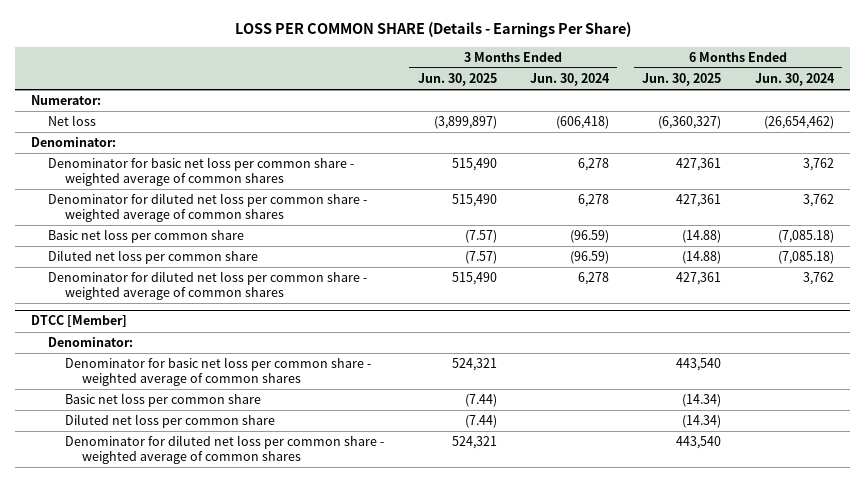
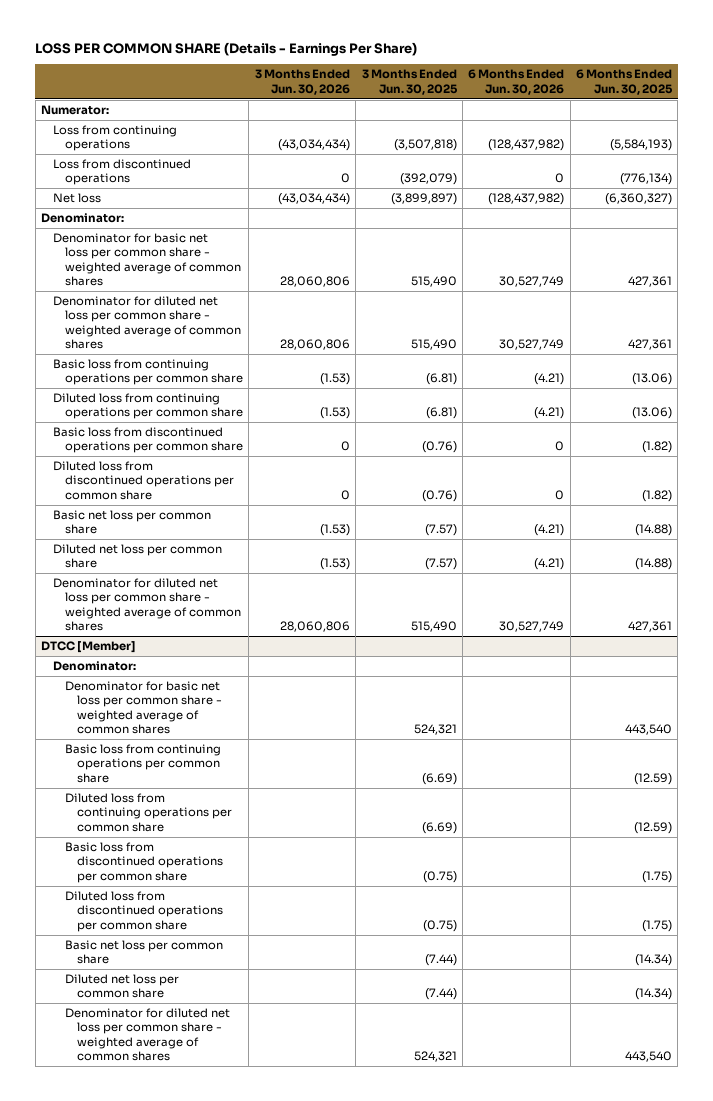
- | 3 Months Ended Jun. 30, 2025 | 3 Months Ended Jun. 30, 2024 | 6 Months Ended Jun. 30, 2025 | 6 Months Ended Jun. 30, 2024
+ | 3 Months Ended Jun. 30, 2026 | 3 Months Ended Jun. 30, 2025 | 6 Months Ended Jun. 30, 2026 | 6 Months Ended Jun. 30, 2025
+ Loss from continuing operations | (43,034,434) | (3,507,818) | (128,437,982) | (5,584,193)
+ Loss from discontinued operations | 0 | (392,079) | 0 | (776,134)
+ Basic loss from continuing operations per common share | (1.53) | (6.81) | (4.21) | (13.06)
+ Diluted loss from continuing operations per common share | (1.53) | (6.81) | (4.21) | (13.06)
+ Basic loss from discontinued operations per common share | 0 | (0.76) | 0 | (1.82)
+ Diluted loss from discontinued operations per common share | 0 | (0.76) | 0 | (1.82)
@ DTCC [Member]
+ Basic loss from continuing operations per common share | | (6.69) | | (12.59)
+ Diluted loss from continuing operations per common share | | (6.69) | | (12.59)
+ Basic loss from discontinued operations per common share | | (0.75) | | (1.75)
+ Diluted loss from discontinued operations per common share | | (0.75) | | (1.75)

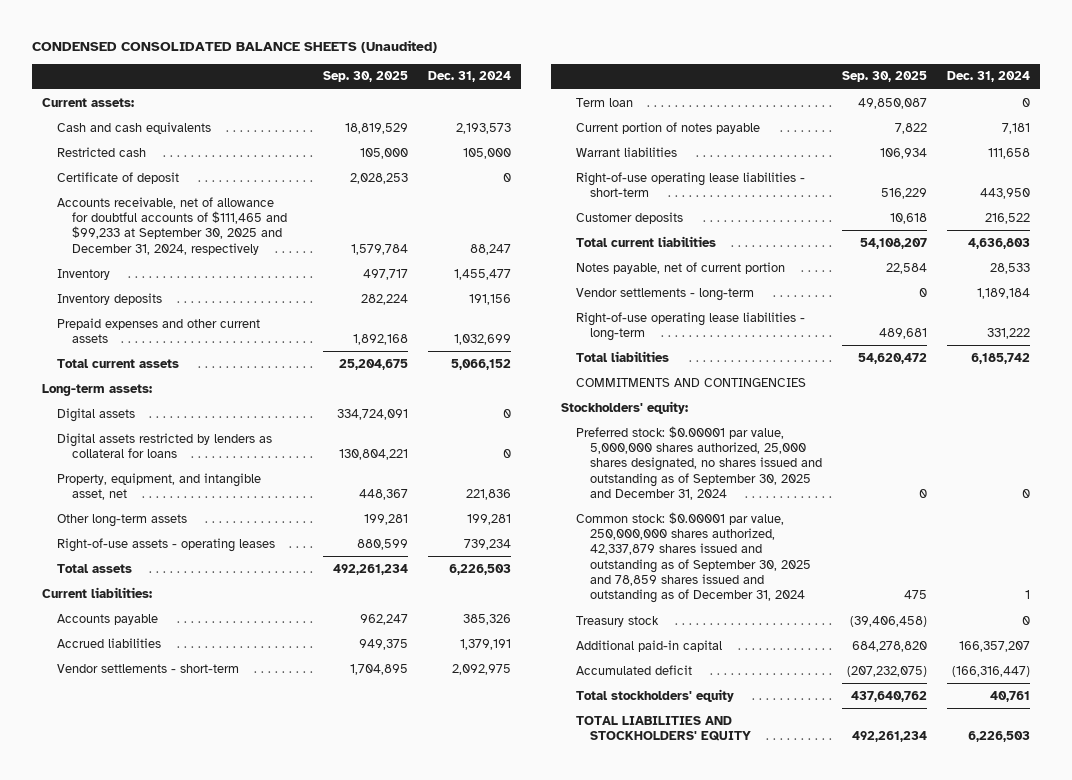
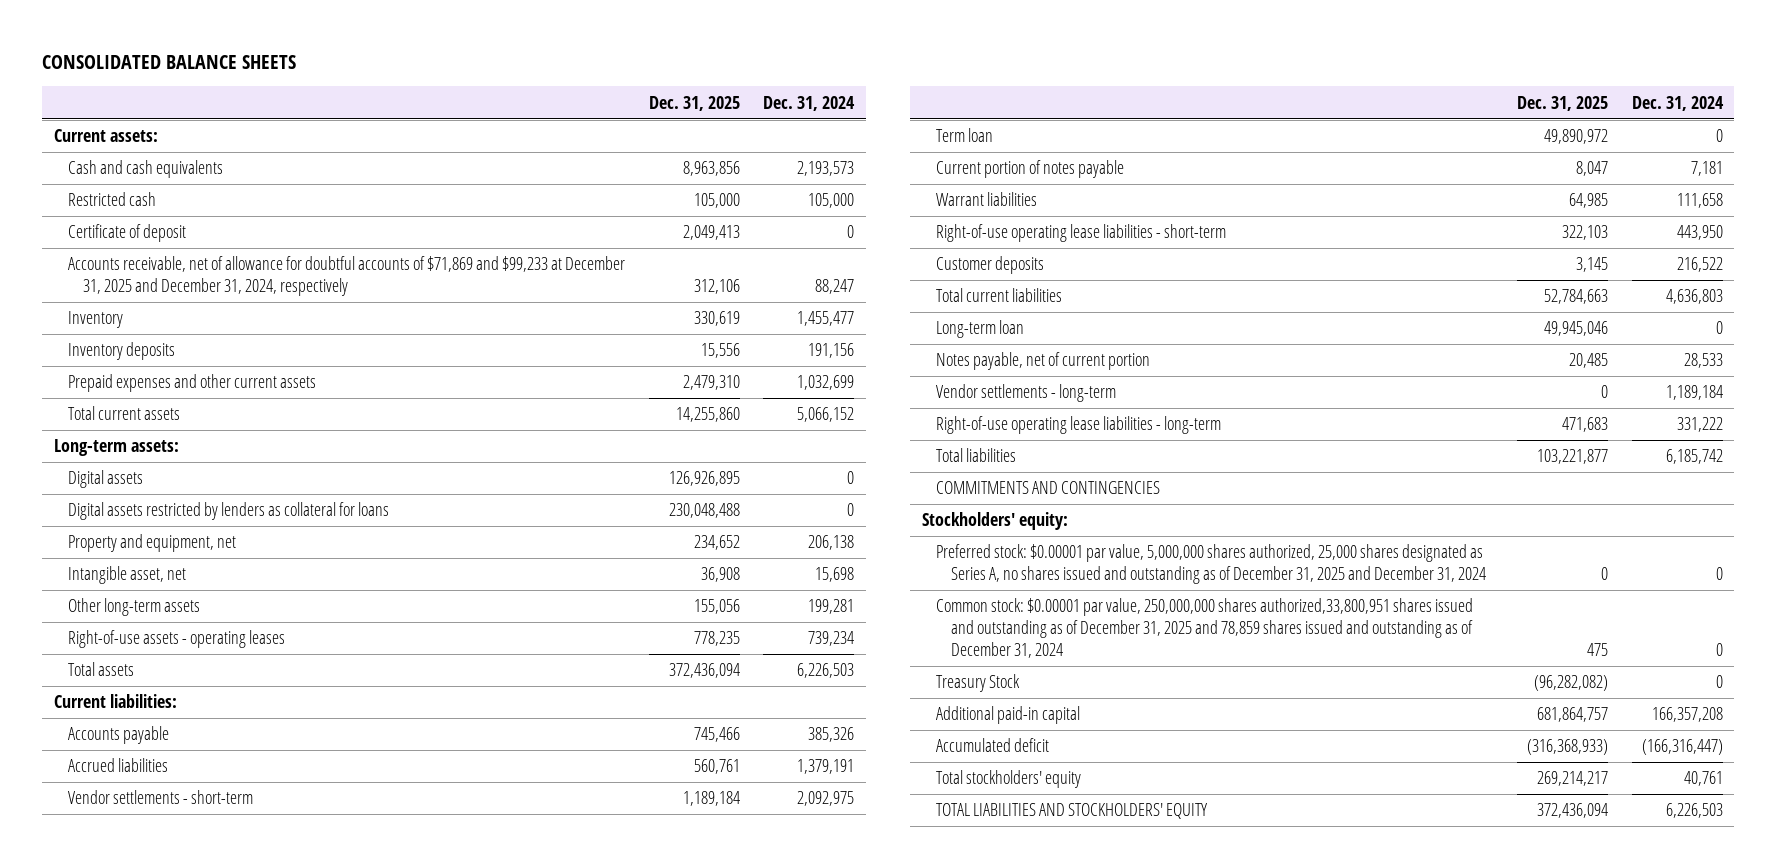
- CONDENSED CONSOLIDATED BALANCE SHEETS (Unaudited)
+ CONSOLIDATED BALANCE SHEETS
- | Sep. 30, 2025 | Dec. 31, 2024
+ | Dec. 31, 2025 | Dec. 31, 2024
- Accounts receivable, net of allowance for doubtful accounts of $111,465 and $99,233 at September 30, 2025 and December 31, 2024, respectively | 1,579,784 | 88,247
+ Accounts receivable, net of allowance for doubtful accounts of $71,869 and $99,233 at December 31, 2025 and December 31, 2024, respectively | 312,106 | 88,247
- Property, equipment, and intangible asset, net | 448,367 | 221,836
+ Property and equipment, net | 234,652 | 206,138
+ Intangible asset, net | 36,908 | 15,698
+ Long-term loan | 49,945,046 | 0
- Preferred stock: $0.00001 par value, 5,000,000 shares authorized, 25,000 shares designated, no shares issued and outstanding as of September 30, 2025 and December 31, 2024 | 0 | 0
- Common stock: $0.00001 par value, 250,000,000 shares authorized, 42,337,879 shares issued and outstanding as of September 30, 2025 and 78,859 shares issued and outstanding as of December 31, 2024 | 475 | 1
- Treasury stock | (39,406,458) | 0
- Additional paid-in capital | 684,278,820 | 166,357,207
+ Preferred stock: $0.00001 par value, 5,000,000 shares authorized, 25,000 shares designated as Series A, no shares issued and outstanding as of December 31, 2025 and December 31, 2024 | 0 | 0
+ Common stock: $0.00001 par value, 250,000,000 shares authorized,33,800,951 shares issued and outstanding as of December 31, 2025 and 78,859 shares issued and outstanding as of December 31, 2024 | 475 | 0
+ Treasury Stock | (96,282,082) | 0
+ Additional paid-in capital | 681,864,757 | 166,357,208

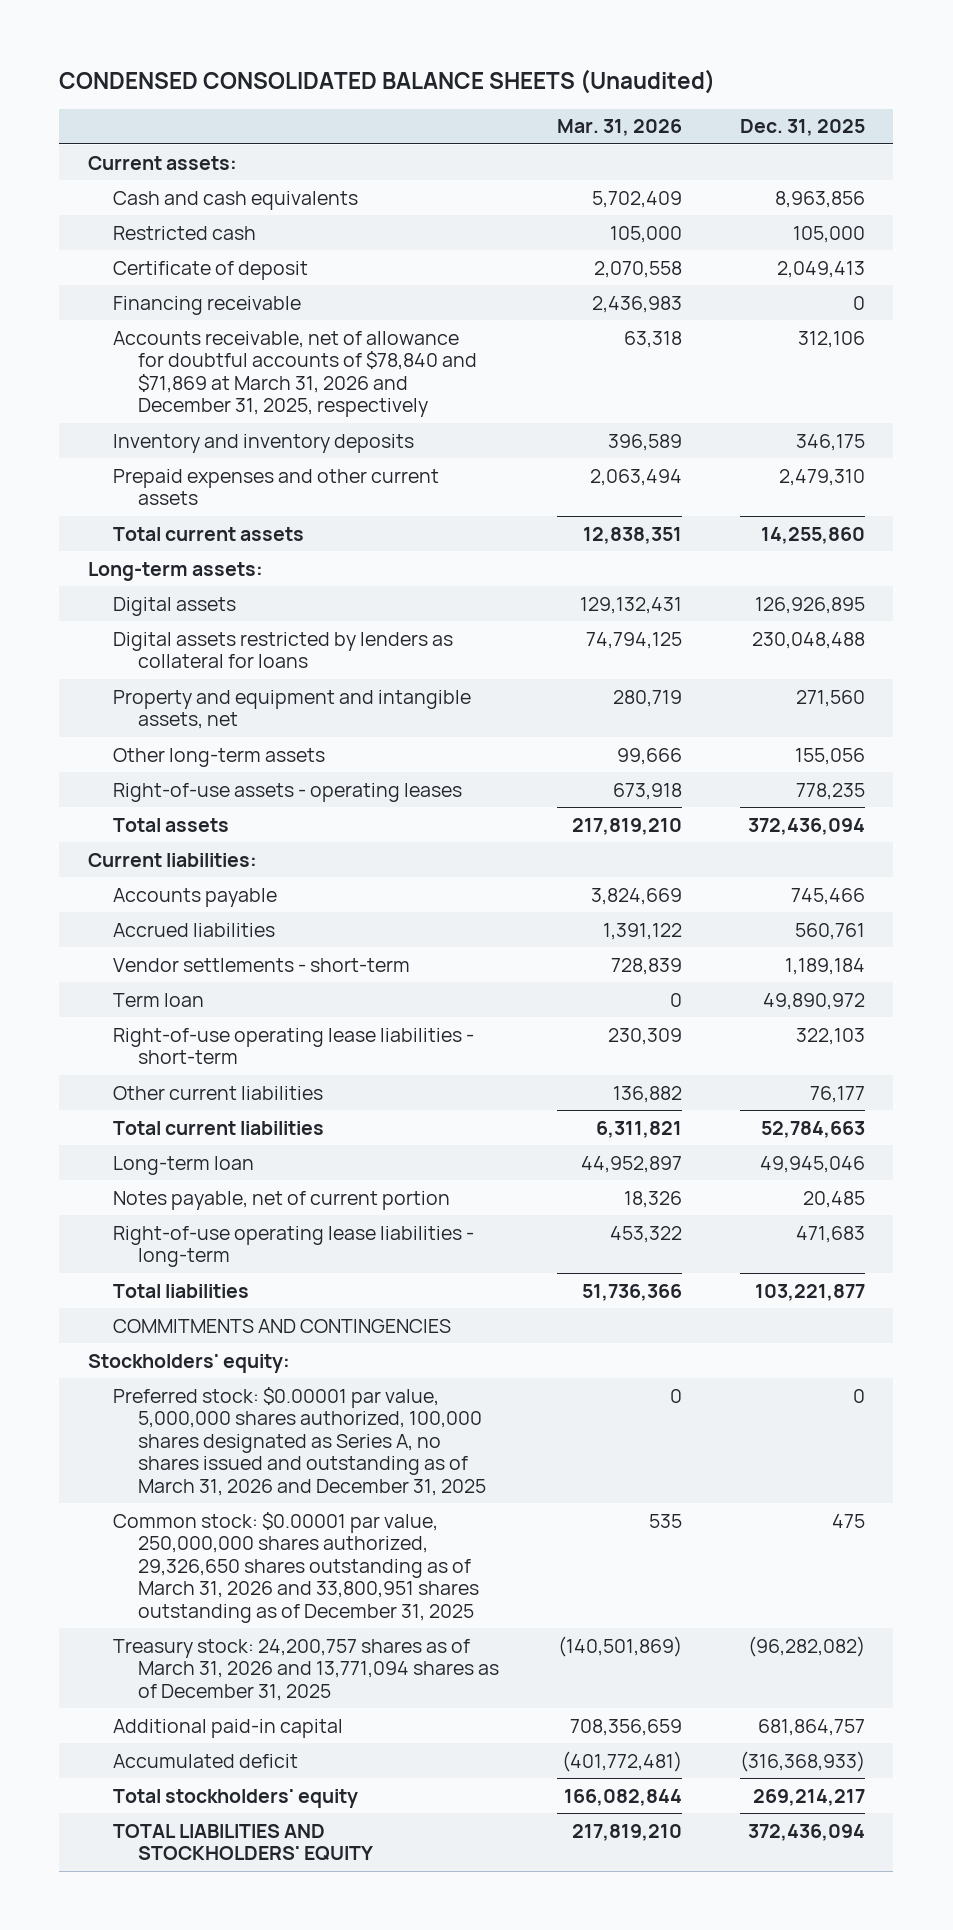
- CONSOLIDATED BALANCE SHEETS
+ CONDENSED CONSOLIDATED BALANCE SHEETS (Unaudited)
- | Dec. 31, 2025 | Dec. 31, 2024
+ | Mar. 31, 2026 | Dec. 31, 2025
- Accounts receivable, net of allowance for doubtful accounts of $71,869 and $99,233 at December 31, 2025 and December 31, 2024, respectively | 312,106 | 88,247
- Inventory | 330,619 | 1,455,477
- Inventory deposits | 15,556 | 191,156
+ Financing receivable | 2,436,983 | 0
+ Accounts receivable, net of allowance for doubtful accounts of $78,840 and $71,869 at March 31, 2026 and December 31, 2025, respectively | 63,318 | 312,106
+ Inventory and inventory deposits | 396,589 | 346,175
- Property and equipment, net | 234,652 | 206,138
- Intangible asset, net | 36,908 | 15,698
+ Property and equipment and intangible assets, net | 280,719 | 271,560
- Current portion of notes payable | 8,047 | 7,181
- Warrant liabilities | 64,985 | 111,658
- Customer deposits | 3,145 | 216,522
+ Other current liabilities | 136,882 | 76,177
- Vendor settlements - long-term | 0 | 1,189,184
- Preferred stock: $0.00001 par value, 5,000,000 shares authorized, 25,000 shares designated as Series A, no shares issued and outstanding as of December 31, 2025 and December 31, 2024 | 0 | 0
- Common stock: $0.00001 par value, 250,000,000 shares authorized,33,800,951 shares issued and outstanding as of December 31, 2025 and 78,859 shares issued and outstanding as of December 31, 2024 | 475 | 0
- Treasury Stock | (96,282,082) | 0
+ Preferred stock: $0.00001 par value, 5,000,000 shares authorized, 100,000 shares designated as Series A, no shares issued and outstanding as of March 31, 2026 and December 31, 2025 | 0 | 0
+ Common stock: $0.00001 par value, 250,000,000 shares authorized, 29,326,650 shares outstanding as of March 31, 2026 and 33,800,951 shares outstanding as of December 31, 2025 | 535 | 475
+ Treasury stock: 24,200,757 shares as of March 31, 2026 and 13,771,094 shares as of December 31, 2025 | (140,501,869) | (96,282,082)

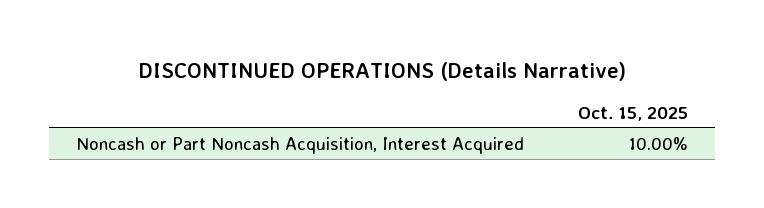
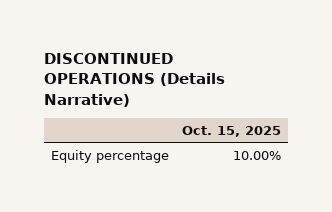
- Noncash or Part Noncash Acquisition, Interest Acquired | 10.00%
+ Equity percentage | 10.00%

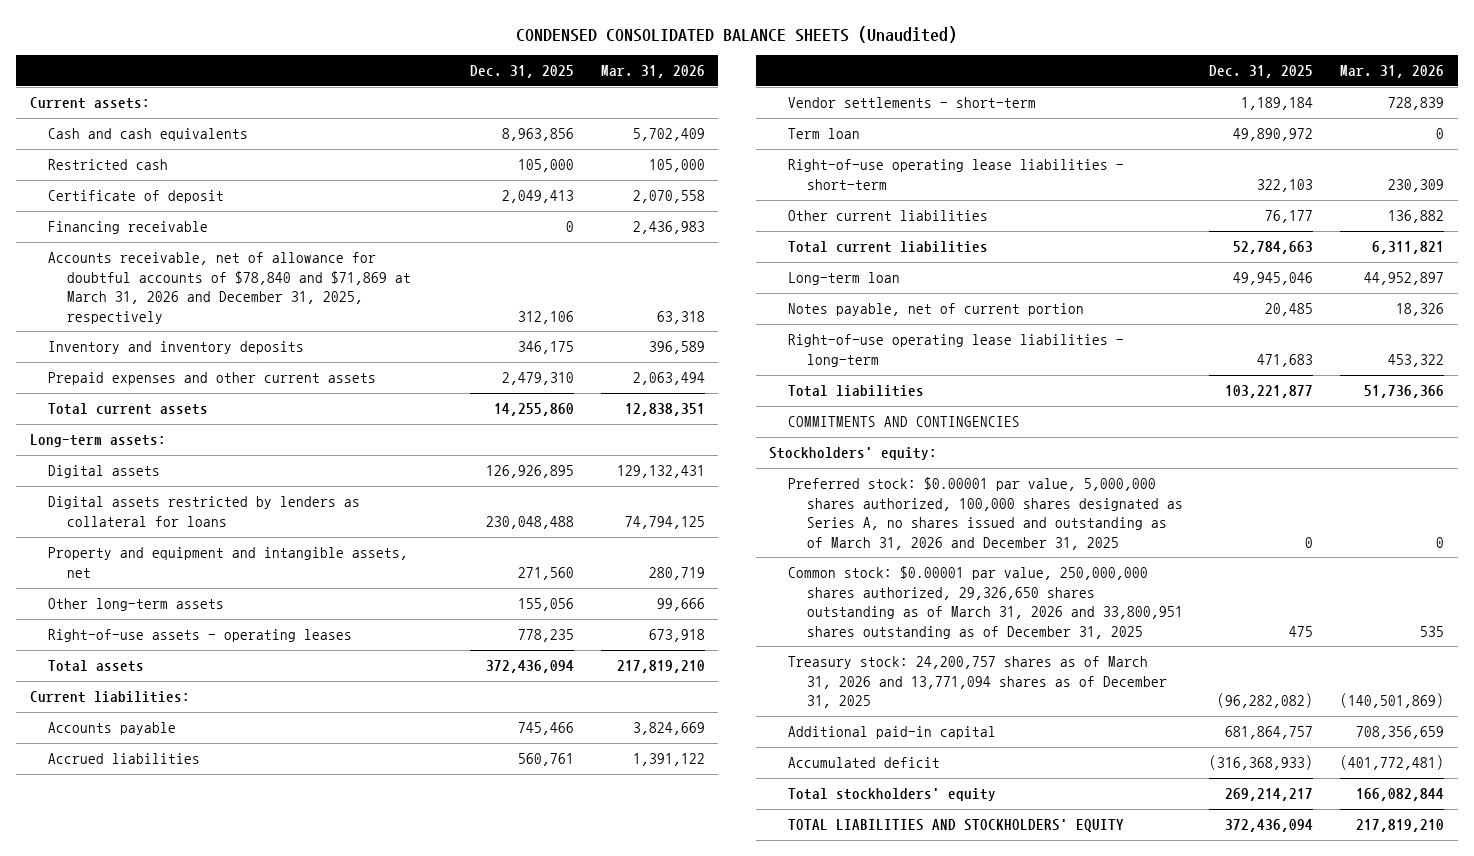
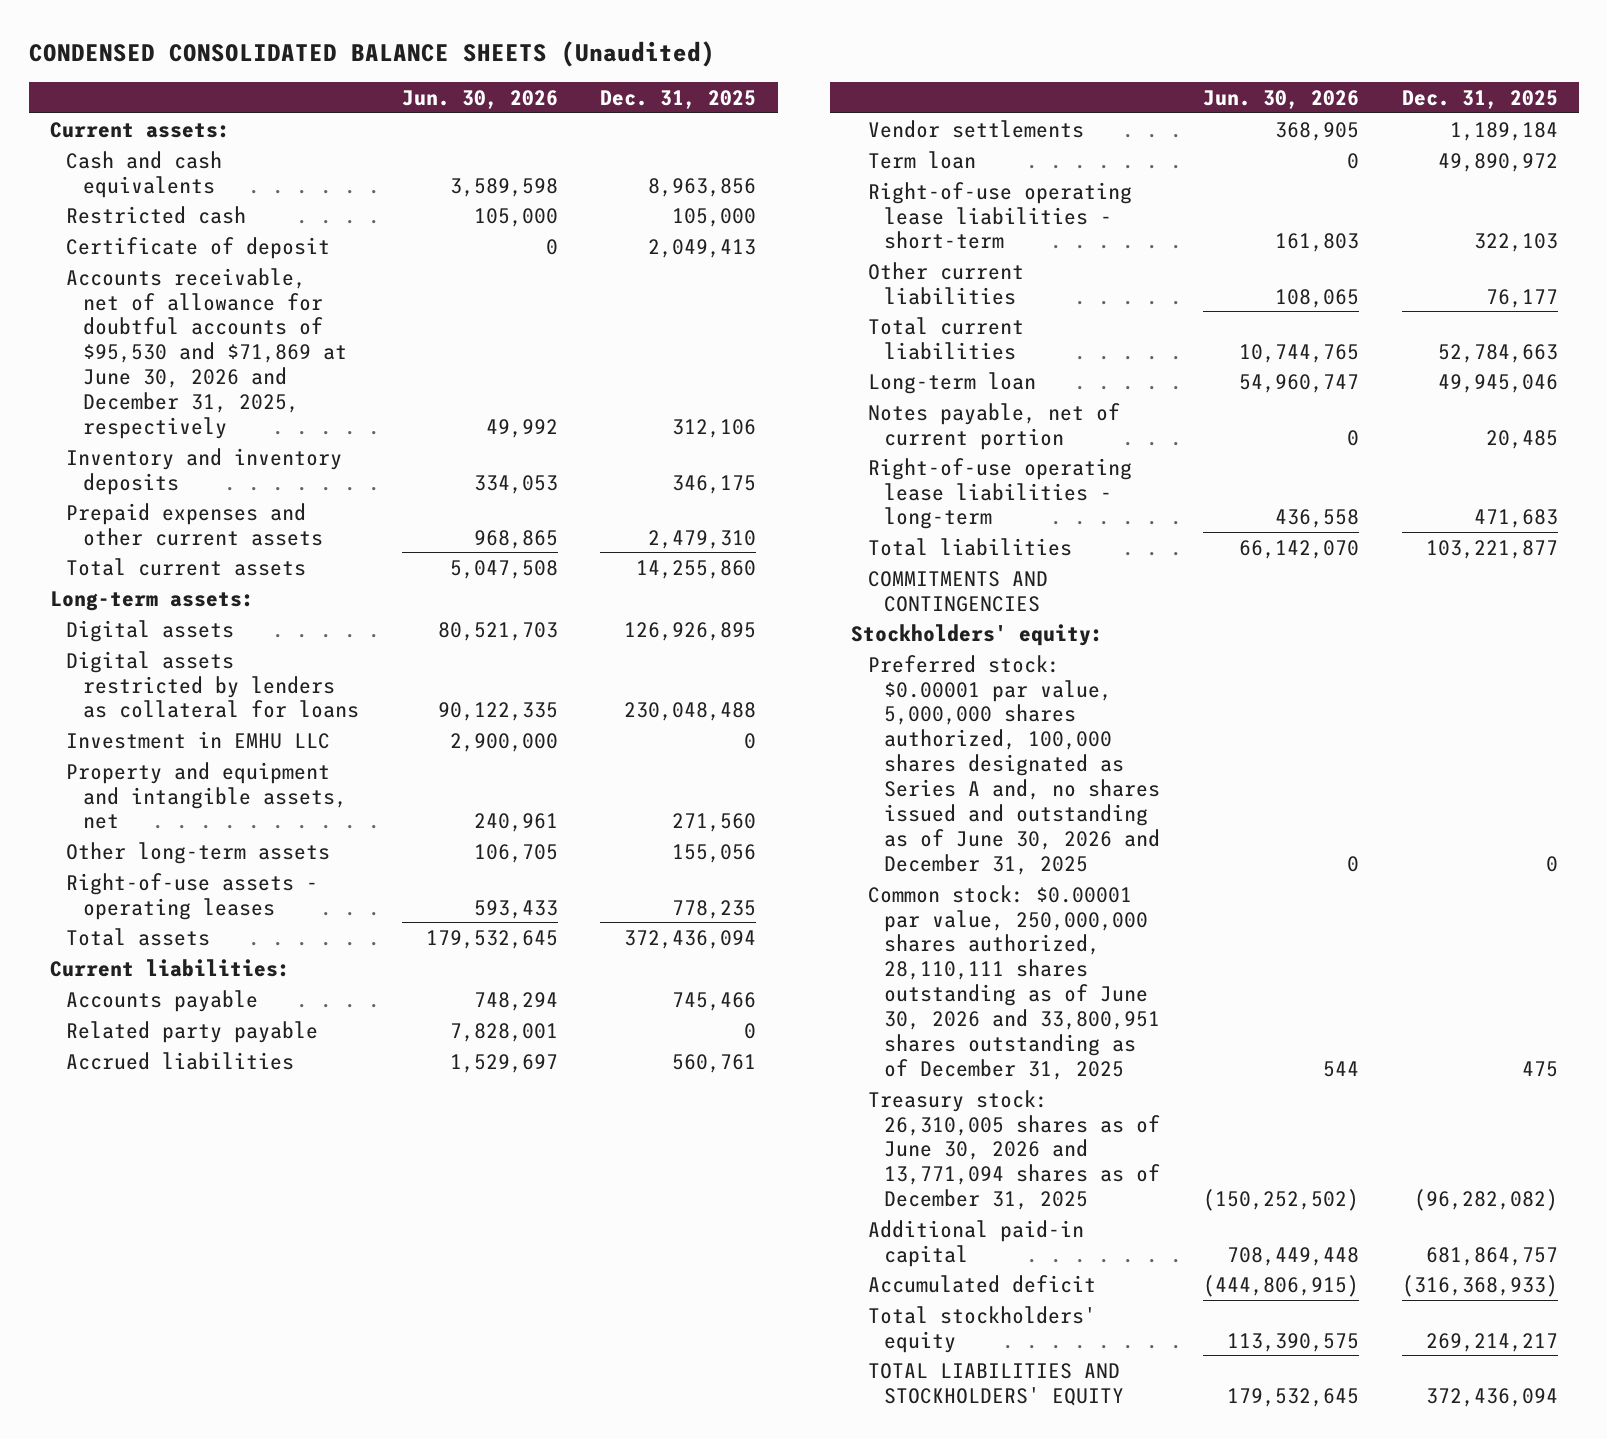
- | Dec. 31, 2025 | Mar. 31, 2026
+ | Jun. 30, 2026 | Dec. 31, 2025
- Financing receivable | 0 | 2,436,983
- Accounts receivable, net of allowance for doubtful accounts of $78,840 and $71,869 at March 31, 2026 and December 31, 2025, respectively | 312,106 | 63,318
+ Accounts receivable, net of allowance for doubtful accounts of $95,530 and $71,869 at June 30, 2026 and December 31, 2025, respectively | 49,992 | 312,106
+ Investment in EMHU LLC | 2,900,000 | 0
+ Related party payable | 7,828,001 | 0
- Vendor settlements - short-term | 1,189,184 | 728,839
+ Vendor settlements | 368,905 | 1,189,184
- Preferred stock: $0.00001 par value, 5,000,000 shares authorized, 100,000 shares designated as Series A, no shares issued and outstanding as of March 31, 2026 and December 31, 2025 | 0 | 0
- Common stock: $0.00001 par value, 250,000,000 shares authorized, 29,326,650 shares outstanding as of March 31, 2026 and 33,800,951 shares outstanding as of December 31, 2025 | 475 | 535
- Treasury stock: 24,200,757 shares as of March 31, 2026 and 13,771,094 shares as of December 31, 2025 | (96,282,082) | (140,501,869)
+ Preferred stock: $0.00001 par value, 5,000,000 shares authorized, 100,000 shares designated as Series A and, no shares issued and outstanding as of June 30, 2026 and December 31, 2025 | 0 | 0
+ Common stock: $0.00001 par value, 250,000,000 shares authorized, 28,110,111 shares outstanding as of June 30, 2026 and 33,800,951 shares outstanding as of December 31, 2025 | 544 | 475
+ Treasury stock: 26,310,005 shares as of June 30, 2026 and 13,771,094 shares as of December 31, 2025 | (150,252,502) | (96,282,082)

